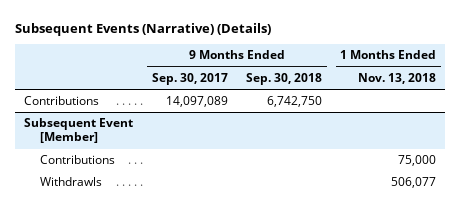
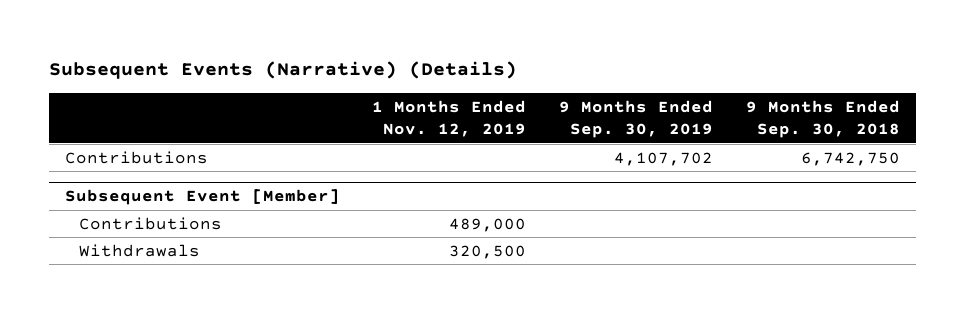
- | 9 Months Ended Sep. 30, 2017 | 9 Months Ended Sep. 30, 2018 | 1 Months Ended Nov. 13, 2018
+ | 1 Months Ended Nov. 12, 2019 | 9 Months Ended Sep. 30, 2019 | 9 Months Ended Sep. 30, 2018
@ Subsequent Event [Member]
- Withdrawls | | | 506,077
+ Withdrawals | 320,500 | |

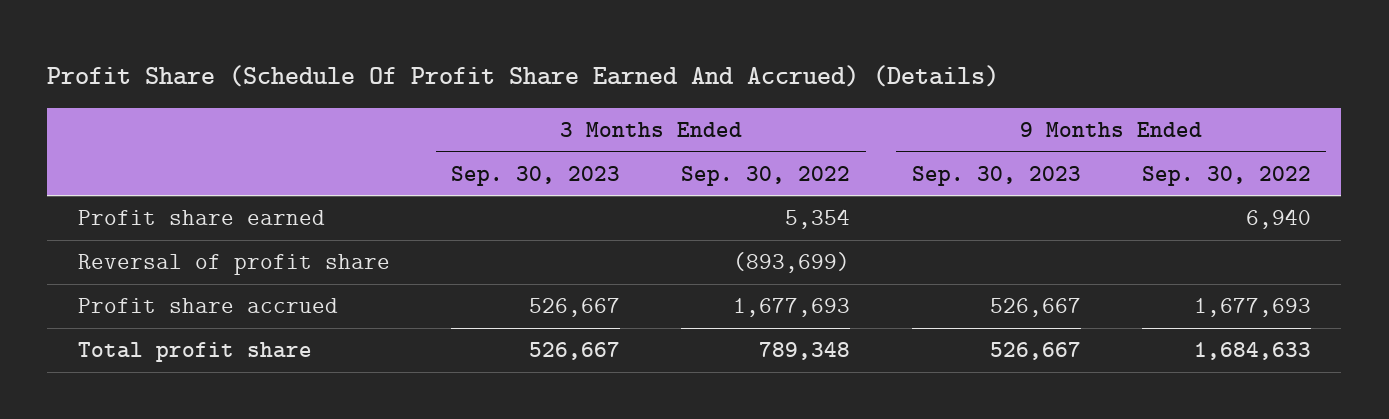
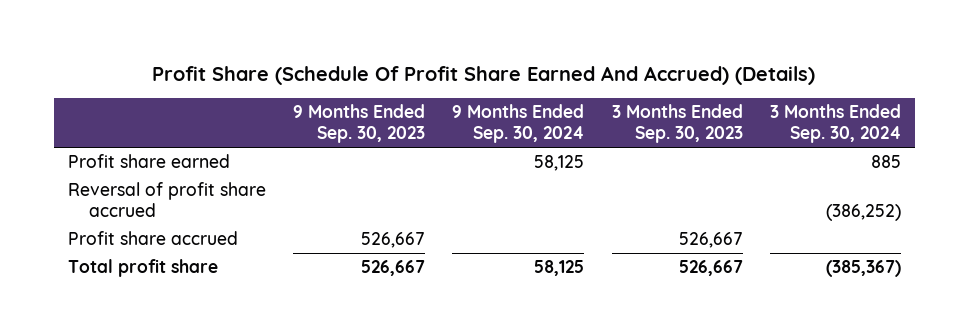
- | 3 Months Ended Sep. 30, 2023 | 3 Months Ended Sep. 30, 2022 | 9 Months Ended Sep. 30, 2023 | 9 Months Ended Sep. 30, 2022
+ | 9 Months Ended Sep. 30, 2023 | 9 Months Ended Sep. 30, 2024 | 3 Months Ended Sep. 30, 2023 | 3 Months Ended Sep. 30, 2024
- Reversal of profit share | | (893,699) | |
+ Reversal of profit share accrued | | | | (386,252)

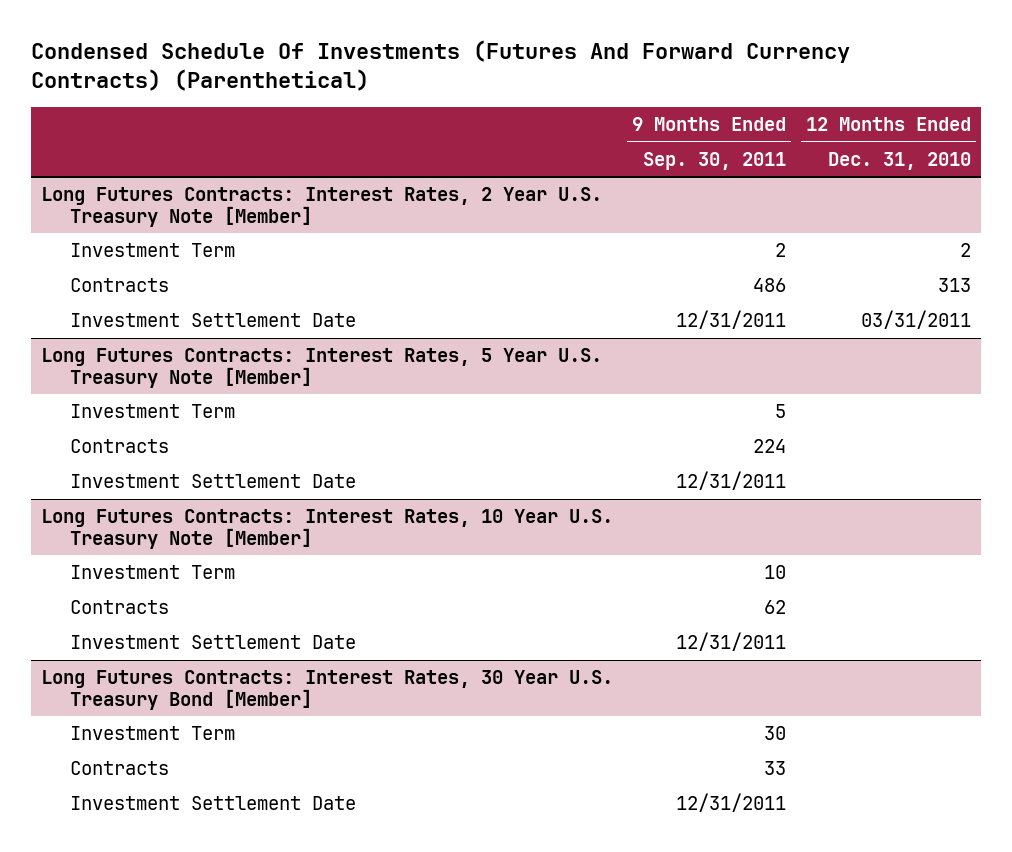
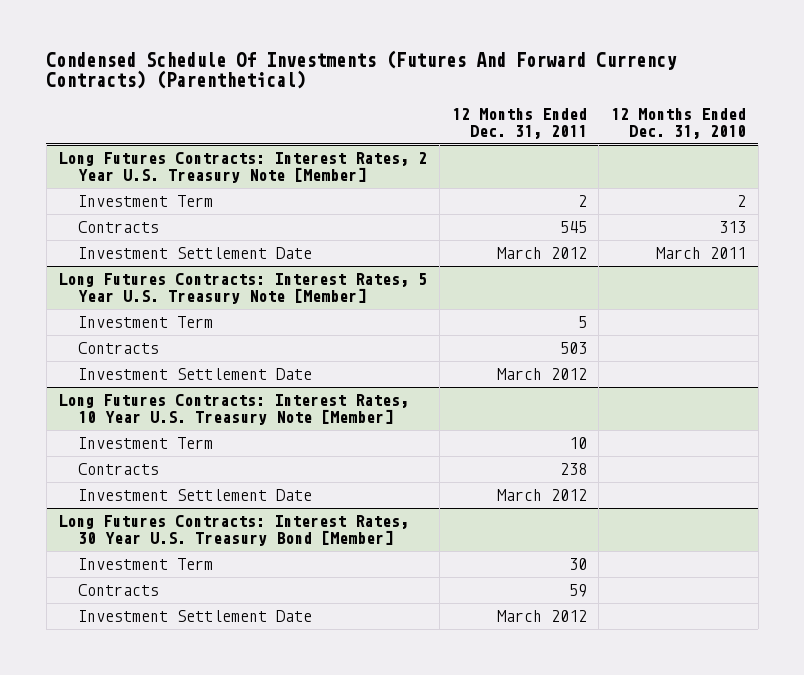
- | 9 Months Ended Sep. 30, 2011 | 12 Months Ended Dec. 31, 2010
+ | 12 Months Ended Dec. 31, 2011 | 12 Months Ended Dec. 31, 2010
@ Long Futures Contracts: Interest Rates, 2 Year U.S. Treasury Note [Member]
- Investment Settlement Date | 12/31/2011 | 03/31/2011
+ Investment Settlement Date | March 2012 | March 2011

